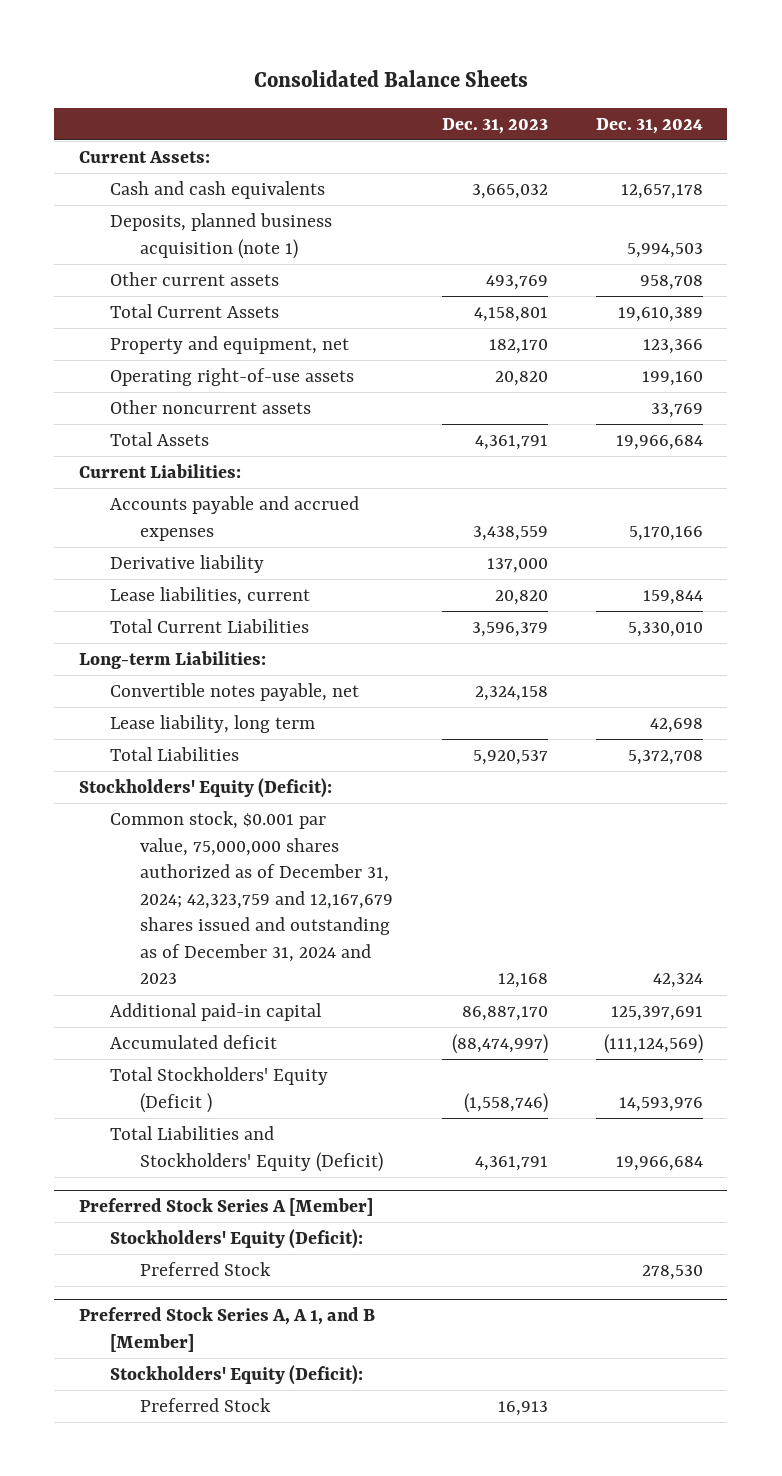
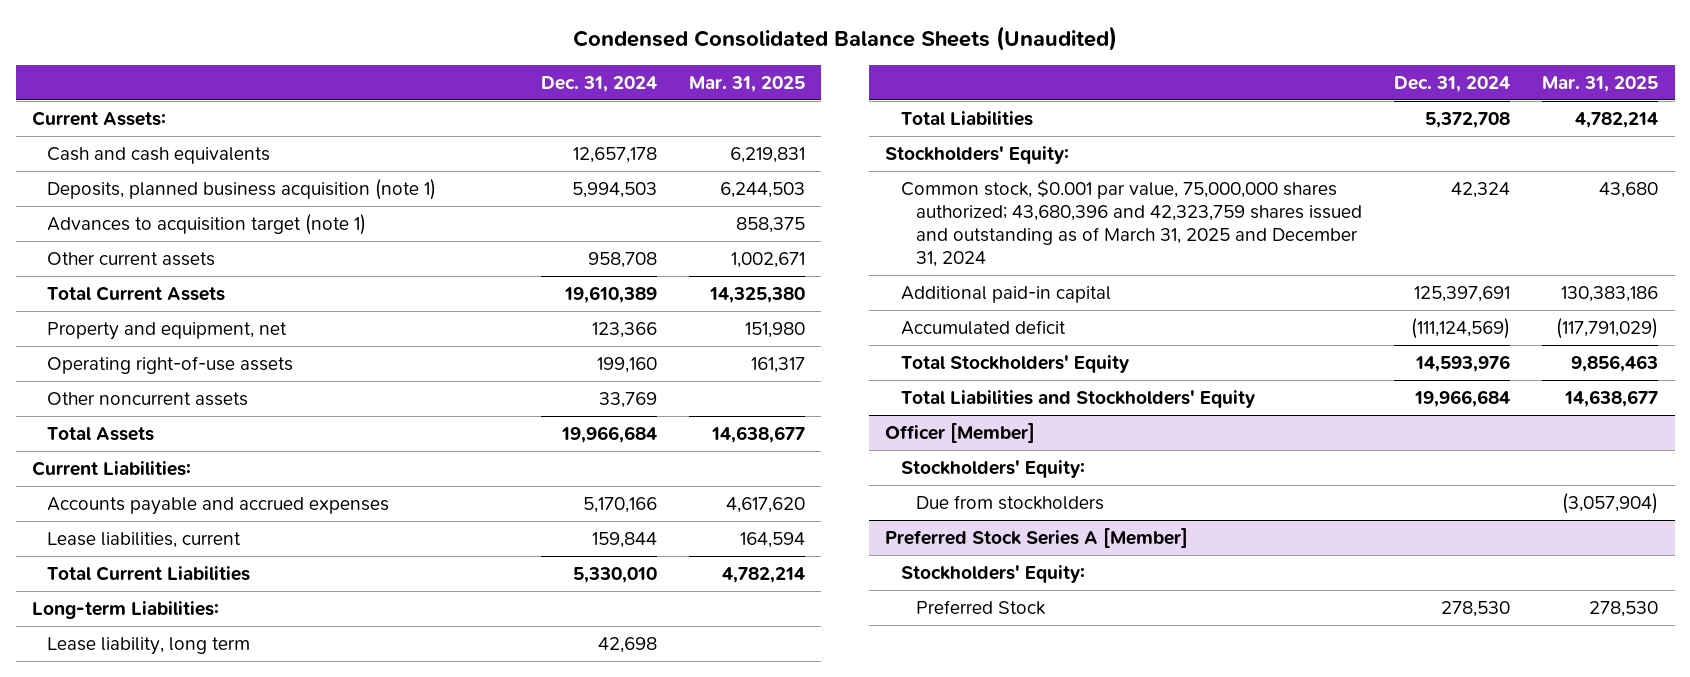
- Consolidated Balance Sheets
+ Condensed Consolidated Balance Sheets (Unaudited)
- | Dec. 31, 2023 | Dec. 31, 2024
+ | Dec. 31, 2024 | Mar. 31, 2025
+ Advances to acquisition target (note 1) | | 858,375
- Derivative liability | 137,000 |
- Convertible notes payable, net | 2,324,158 |
- Stockholders' Equity (Deficit):
- Common stock, $0.001 par value, 75,000,000 shares authorized as of December 31, 2024; 42,323,759 and 12,167,679 shares issued and outstanding as of December 31, 2024 and 2023 | 12,168 | 42,324
+ Stockholders' Equity:
+ Common stock, $0.001 par value, 75,000,000 shares authorized; 43,680,396 and 42,323,759 shares issued and outstanding as of March 31, 2025 and December 31, 2024 | 42,324 | 43,680
- Total Stockholders' Equity (Deficit ) | (1,558,746) | 14,593,976
- Total Liabilities and Stockholders' Equity (Deficit) | 4,361,791 | 19,966,684
+ Total Stockholders' Equity | 14,593,976 | 9,856,463
+ Total Liabilities and Stockholders' Equity | 19,966,684 | 14,638,677
+ Officer [Member]
+ Stockholders' Equity:
+ Due from stockholders | | (3,057,904)
@ Preferred Stock Series A [Member]
- Stockholders' Equity (Deficit):
+ Stockholders' Equity:
- Preferred Stock Series A, A 1, and B [Member]
- Stockholders' Equity (Deficit):
- Preferred Stock | 16,913 |

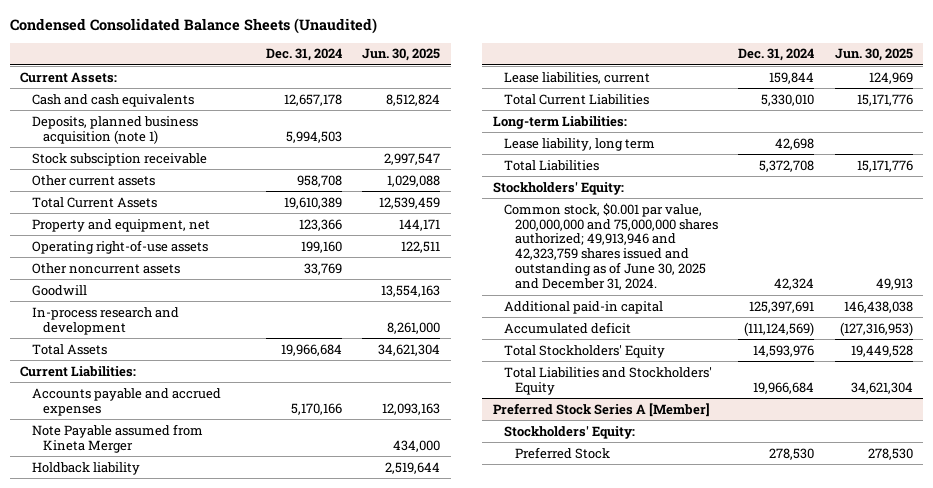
- | Dec. 31, 2024 | Mar. 31, 2025
+ | Dec. 31, 2024 | Jun. 30, 2025
- Advances to acquisition target (note 1) | | 858,375
+ Stock subsciption receivable | | 2,997,547
+ Goodwill | | 13,554,163
+ In-process research and development | | 8,261,000
+ Note Payable assumed from Kineta Merger | | 434,000
+ Holdback liability | | 2,519,644
- Common stock, $0.001 par value, 75,000,000 shares authorized; 43,680,396 and 42,323,759 shares issued and outstanding as of March 31, 2025 and December 31, 2024 | 42,324 | 43,680
+ Common stock, $0.001 par value, 200,000,000 and 75,000,000 shares authorized; 49,913,946 and 42,323,759 shares issued and outstanding as of June 30, 2025 and December 31, 2024. | 42,324 | 49,913
- Officer [Member]
- Stockholders' Equity:
- Due from stockholders | | (3,057,904)

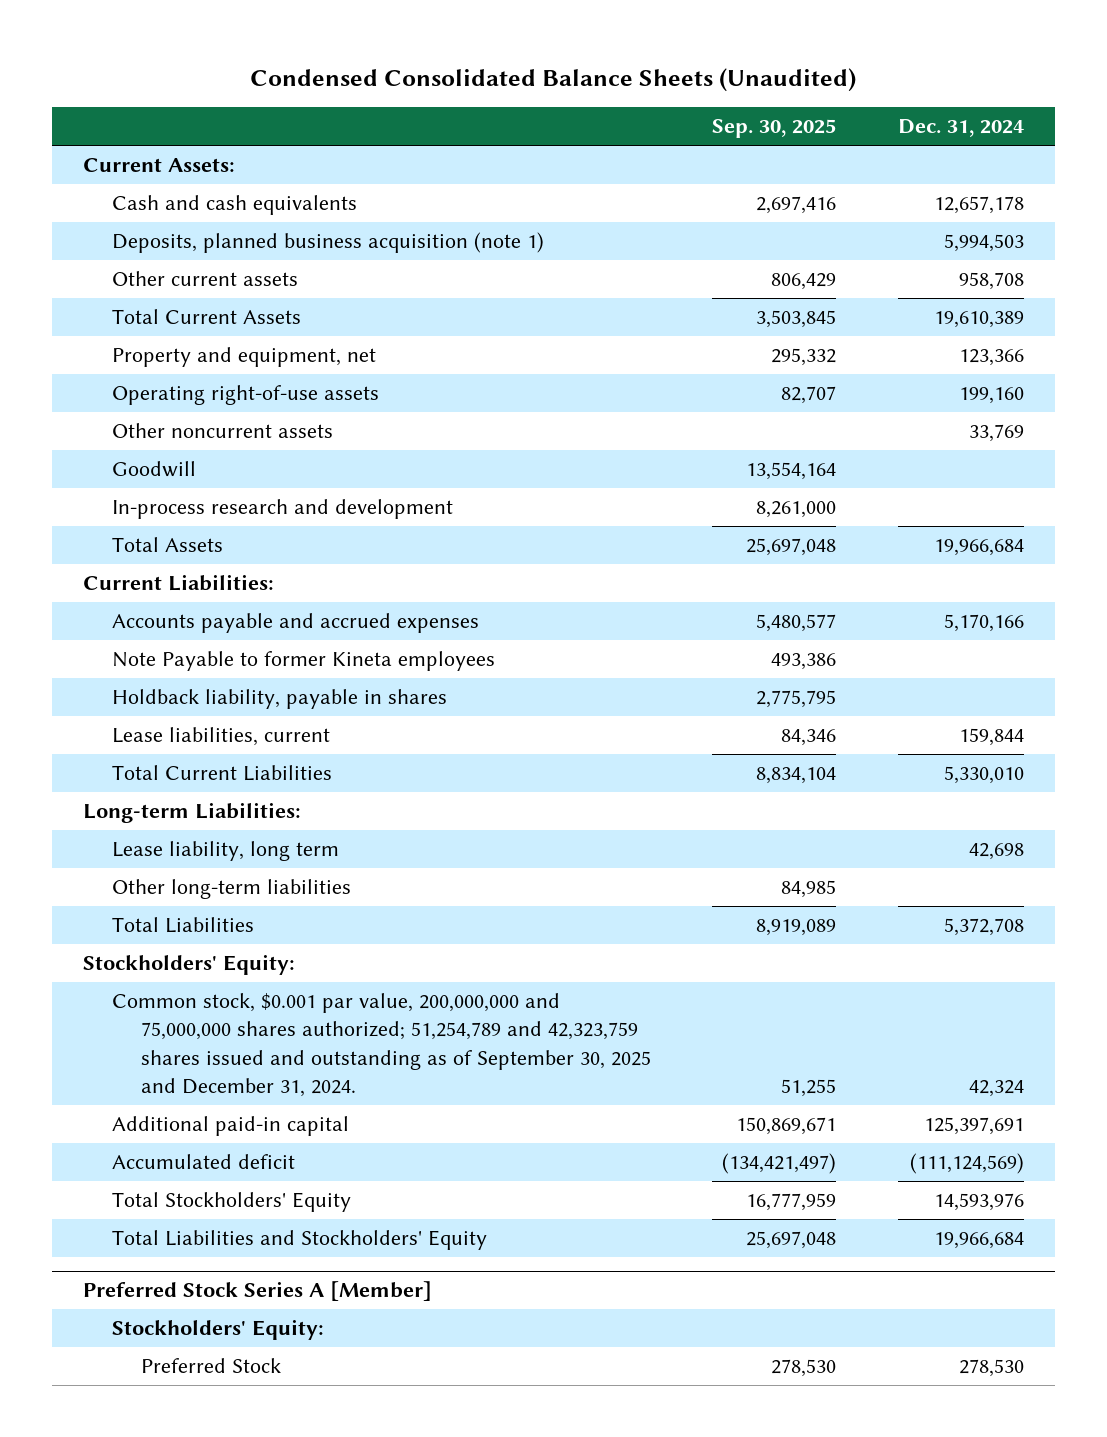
- | Dec. 31, 2024 | Jun. 30, 2025
+ | Sep. 30, 2025 | Dec. 31, 2024
- Stock subsciption receivable | | 2,997,547
- Note Payable assumed from Kineta Merger | | 434,000
- Holdback liability | | 2,519,644
+ Note Payable to former Kineta employees | 493,386 |
+ Holdback liability, payable in shares | 2,775,795 |
+ Other long-term liabilities | 84,985 |
- Common stock, $0.001 par value, 200,000,000 and 75,000,000 shares authorized; 49,913,946 and 42,323,759 shares issued and outstanding as of June 30, 2025 and December 31, 2024. | 42,324 | 49,913
+ Common stock, $0.001 par value, 200,000,000 and 75,000,000 shares authorized; 51,254,789 and 42,323,759 shares issued and outstanding as of September 30, 2025 and December 31, 2024. | 51,255 | 42,324

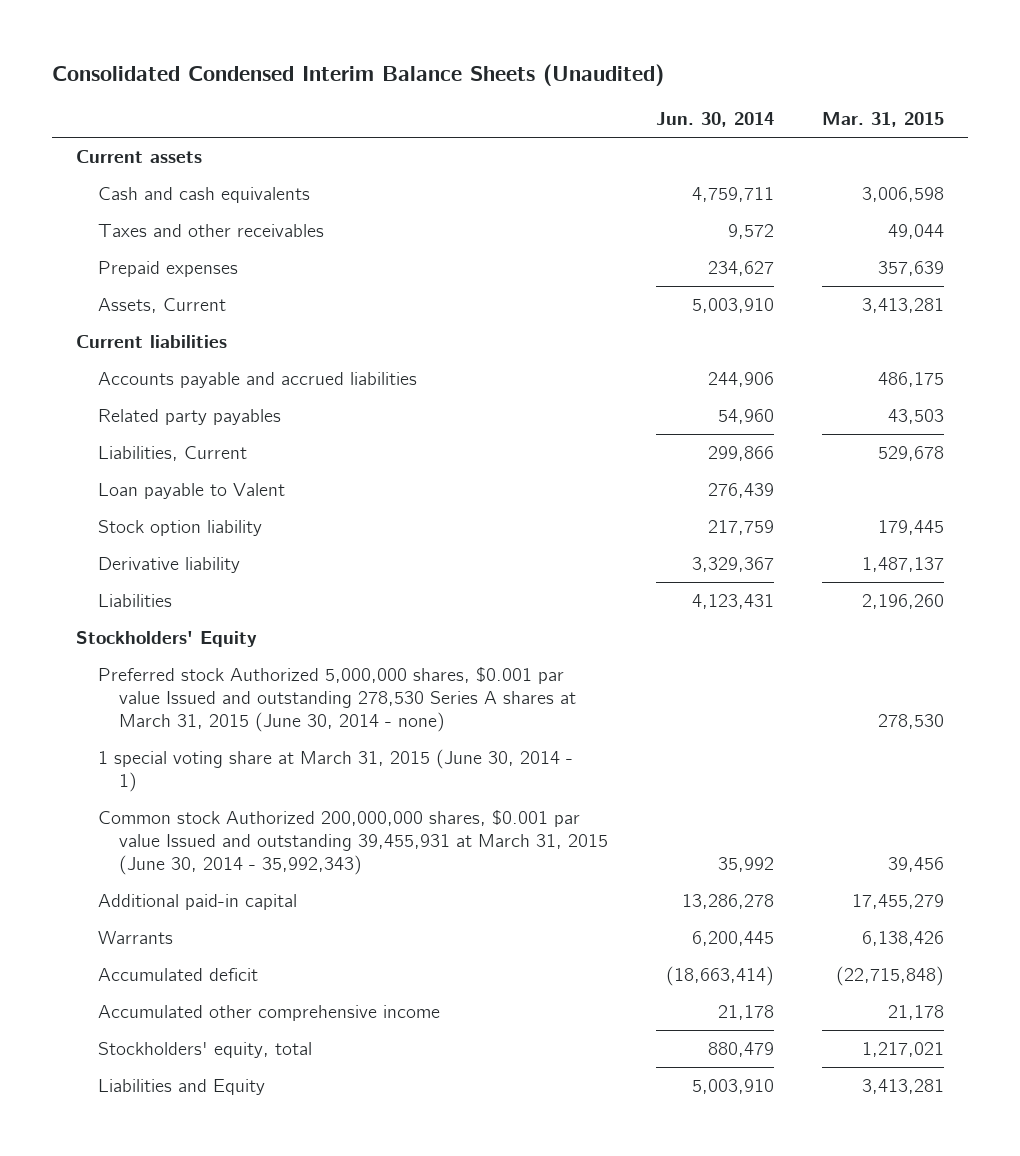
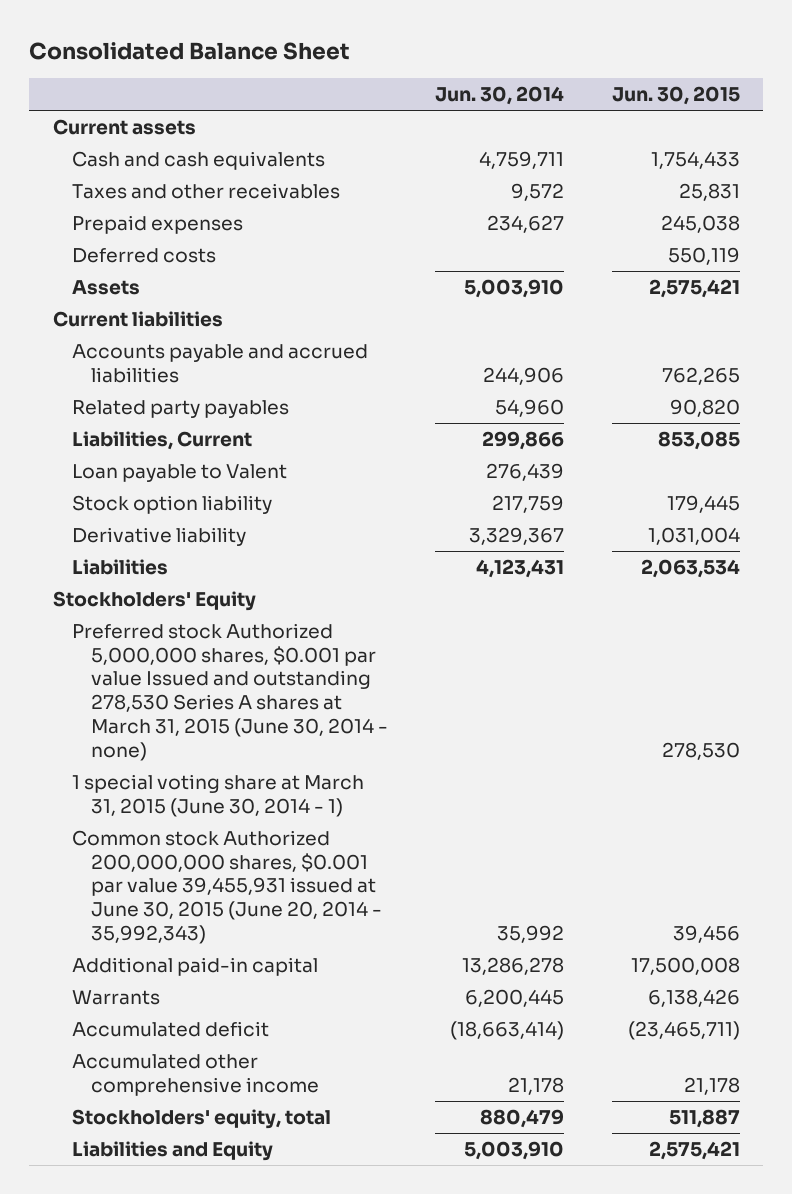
- Consolidated Condensed Interim Balance Sheets (Unaudited)
+ Consolidated Balance Sheet
- | Jun. 30, 2014 | Mar. 31, 2015
+ | Jun. 30, 2014 | Jun. 30, 2015
- Assets, Current | 5,003,910 | 3,413,281
+ Deferred costs | | 550,119
+ Assets | 5,003,910 | 2,575,421
- Common stock Authorized 200,000,000 shares, $0.001 par value Issued and outstanding 39,455,931 at March 31, 2015 (June 30, 2014 - 35,992,343) | 35,992 | 39,456
+ Common stock Authorized 200,000,000 shares, $0.001 par value 39,455,931 issued at June 30, 2015 (June 20, 2014 - 35,992,343) | 35,992 | 39,456

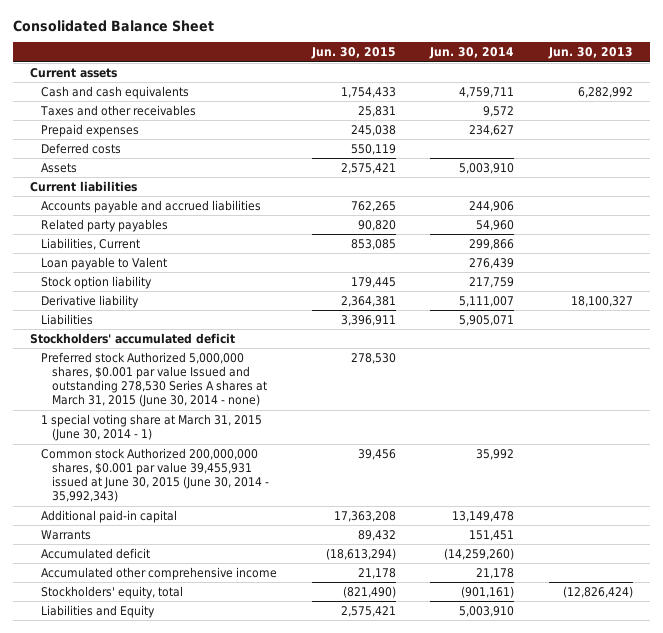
- | Jun. 30, 2014 | Jun. 30, 2015
+ | Jun. 30, 2015 | Jun. 30, 2014 | Jun. 30, 2013
- Derivative liability | 3,329,367 | 1,031,004
- Liabilities | 4,123,431 | 2,063,534
- Stockholders' Equity
+ Derivative liability | 2,364,381 | 5,111,007 | 18,100,327
+ Liabilities | 3,396,911 | 5,905,071 |
+ Stockholders' accumulated deficit
- Common stock Authorized 200,000,000 shares, $0.001 par value 39,455,931 issued at June 30, 2015 (June 20, 2014 - 35,992,343) | 35,992 | 39,456
- Additional paid-in capital | 13,286,278 | 17,500,008
- Warrants | 6,200,445 | 6,138,426
- Accumulated deficit | (18,663,414) | (23,465,711)
+ Common stock Authorized 200,000,000 shares, $0.001 par value 39,455,931 issued at June 30, 2015 (June 30, 2014 - 35,992,343) | 39,456 | 35,992 |
+ Additional paid-in capital | 17,363,208 | 13,149,478 |
+ Warrants | 89,432 | 151,451 |
+ Accumulated deficit | (18,613,294) | (14,259,260) |
- Stockholders' equity, total | 880,479 | 511,887
+ Stockholders' equity, total | (821,490) | (901,161) | (12,826,424)

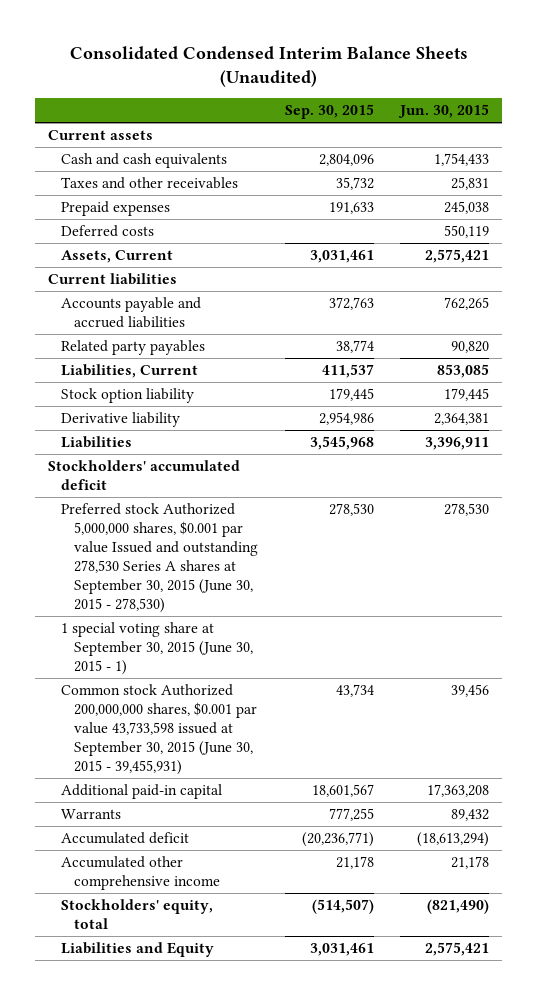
- Consolidated Balance Sheet
+ Consolidated Condensed Interim Balance Sheets (Unaudited)
- | Jun. 30, 2015 | Jun. 30, 2014 | Jun. 30, 2013
+ | Sep. 30, 2015 | Jun. 30, 2015
- Assets | 2,575,421 | 5,003,910 |
+ Assets, Current | 3,031,461 | 2,575,421
- Loan payable to Valent | | 276,439 |
- Preferred stock Authorized 5,000,000 shares, $0.001 par value Issued and outstanding 278,530 Series A shares at March 31, 2015 (June 30, 2014 - none) | 278,530 | |
- 1 special voting share at March 31, 2015 (June 30, 2014 - 1)
- Common stock Authorized 200,000,000 shares, $0.001 par value 39,455,931 issued at June 30, 2015 (June 30, 2014 - 35,992,343) | 39,456 | 35,992 |
+ Preferred stock Authorized 5,000,000 shares, $0.001 par value Issued and outstanding 278,530 Series A shares at September 30, 2015 (June 30, 2015 - 278,530) | 278,530 | 278,530
+ 1 special voting share at September 30, 2015 (June 30, 2015 - 1)
+ Common stock Authorized 200,000,000 shares, $0.001 par value 43,733,598 issued at September 30, 2015 (June 30, 2015 - 39,455,931) | 43,734 | 39,456

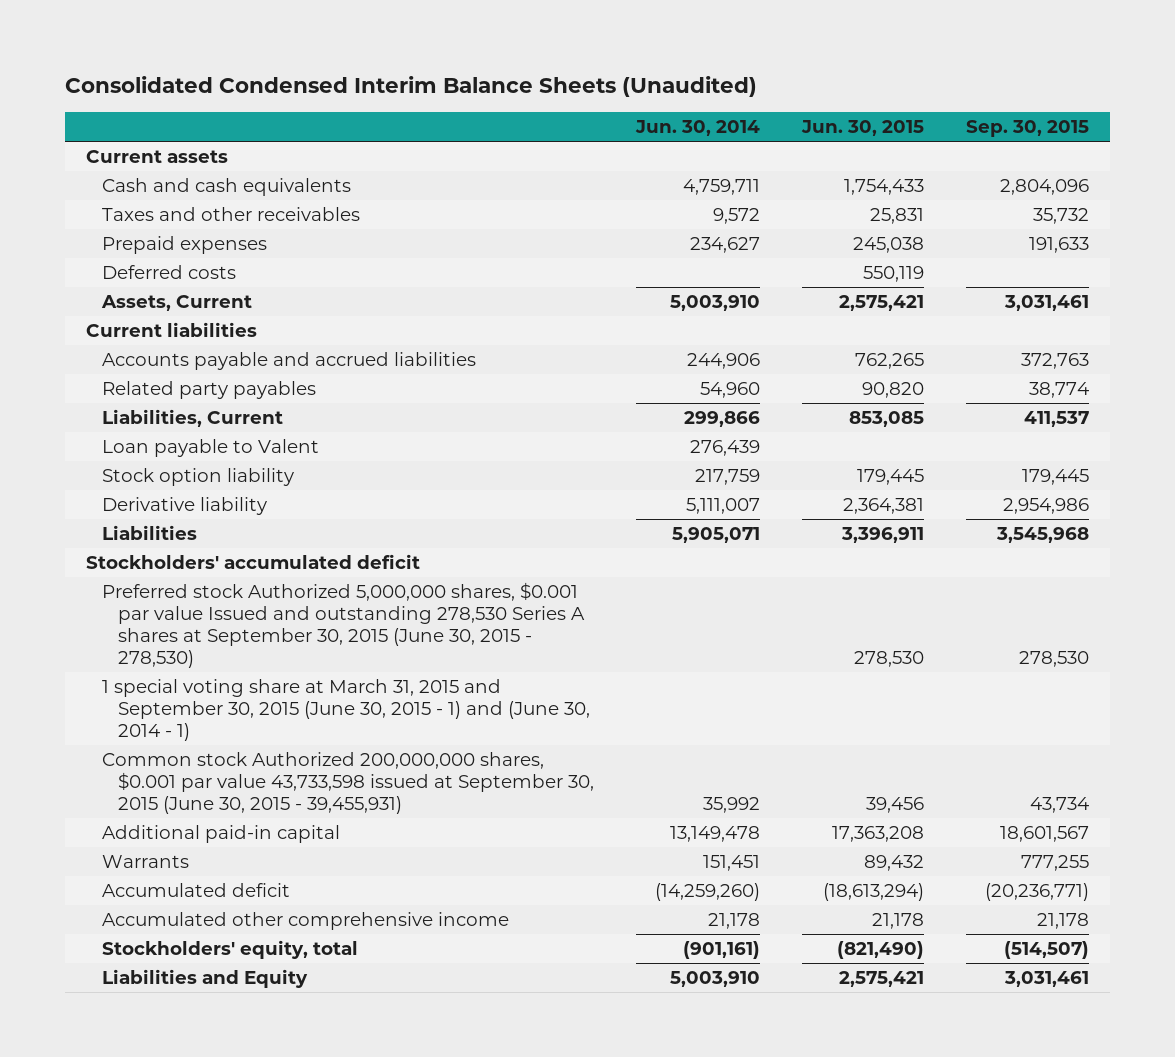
- | Sep. 30, 2015 | Jun. 30, 2015
+ | Jun. 30, 2014 | Jun. 30, 2015 | Sep. 30, 2015
+ Loan payable to Valent | 276,439 | |
- 1 special voting share at September 30, 2015 (June 30, 2015 - 1)
+ 1 special voting share at March 31, 2015 and September 30, 2015 (June 30, 2015 - 1) and (June 30, 2014 - 1)

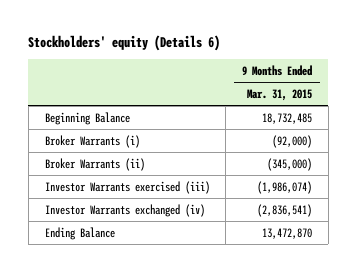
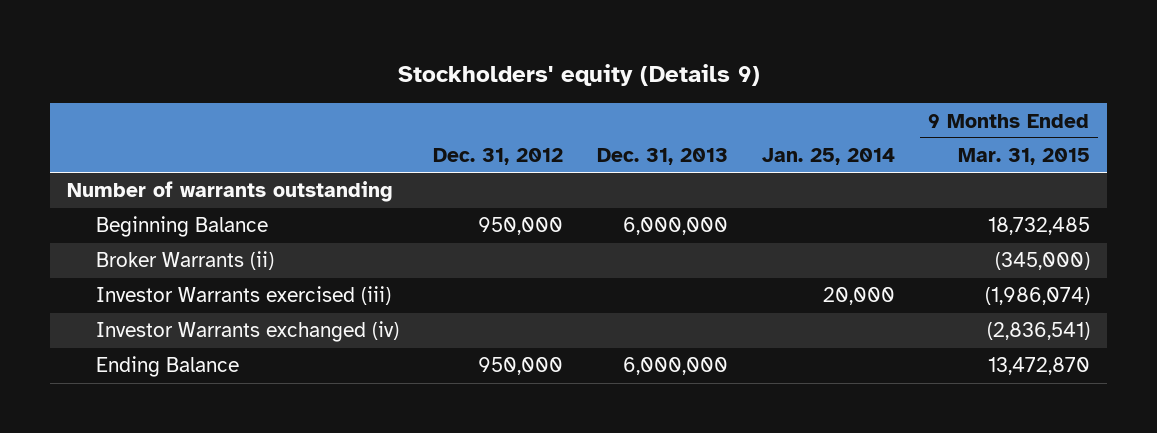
- Stockholders' equity (Details 6)
+ Stockholders' equity (Details 9)
- | 9 Months Ended Mar. 31, 2015
+ | Dec. 31, 2012 | Dec. 31, 2013 | Jan. 25, 2014 | 9 Months Ended Mar. 31, 2015
+ Number of warrants outstanding
- Broker Warrants (i) | (92,000)

